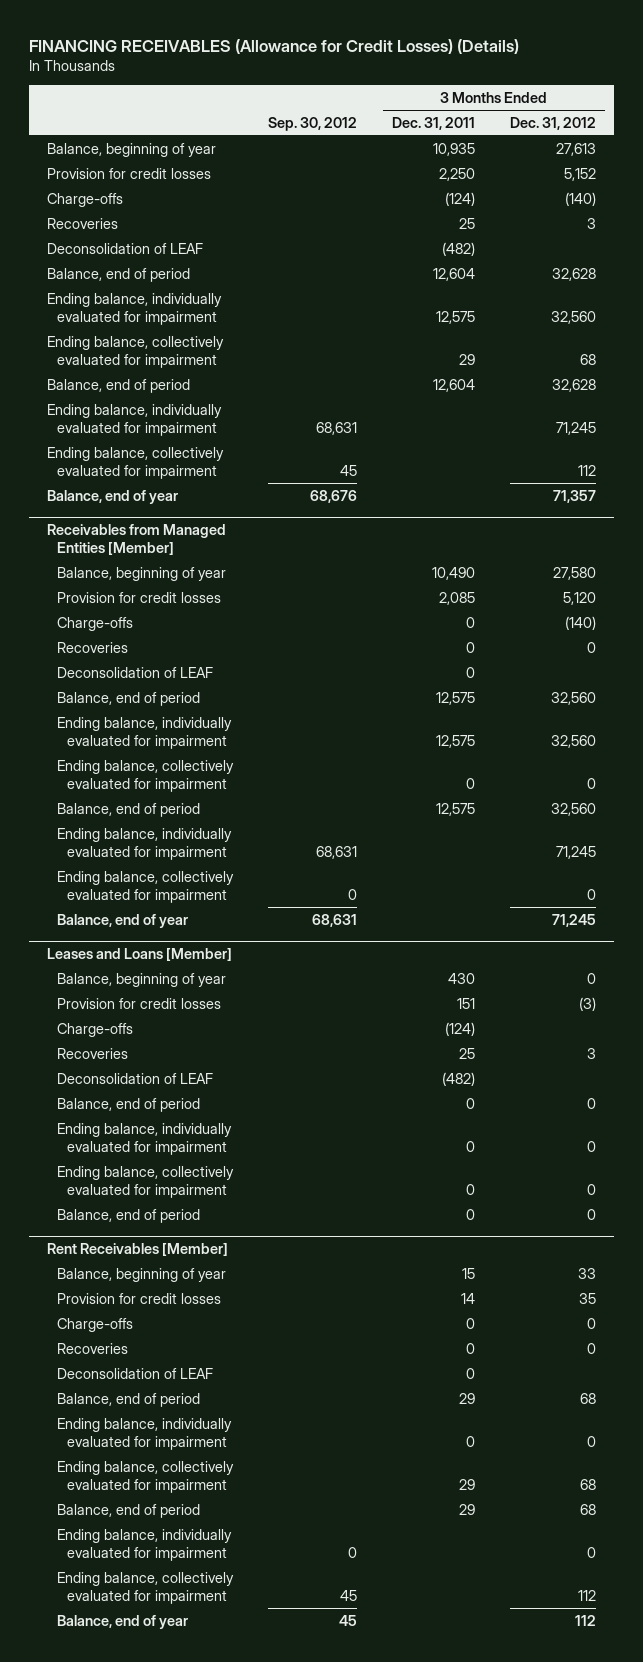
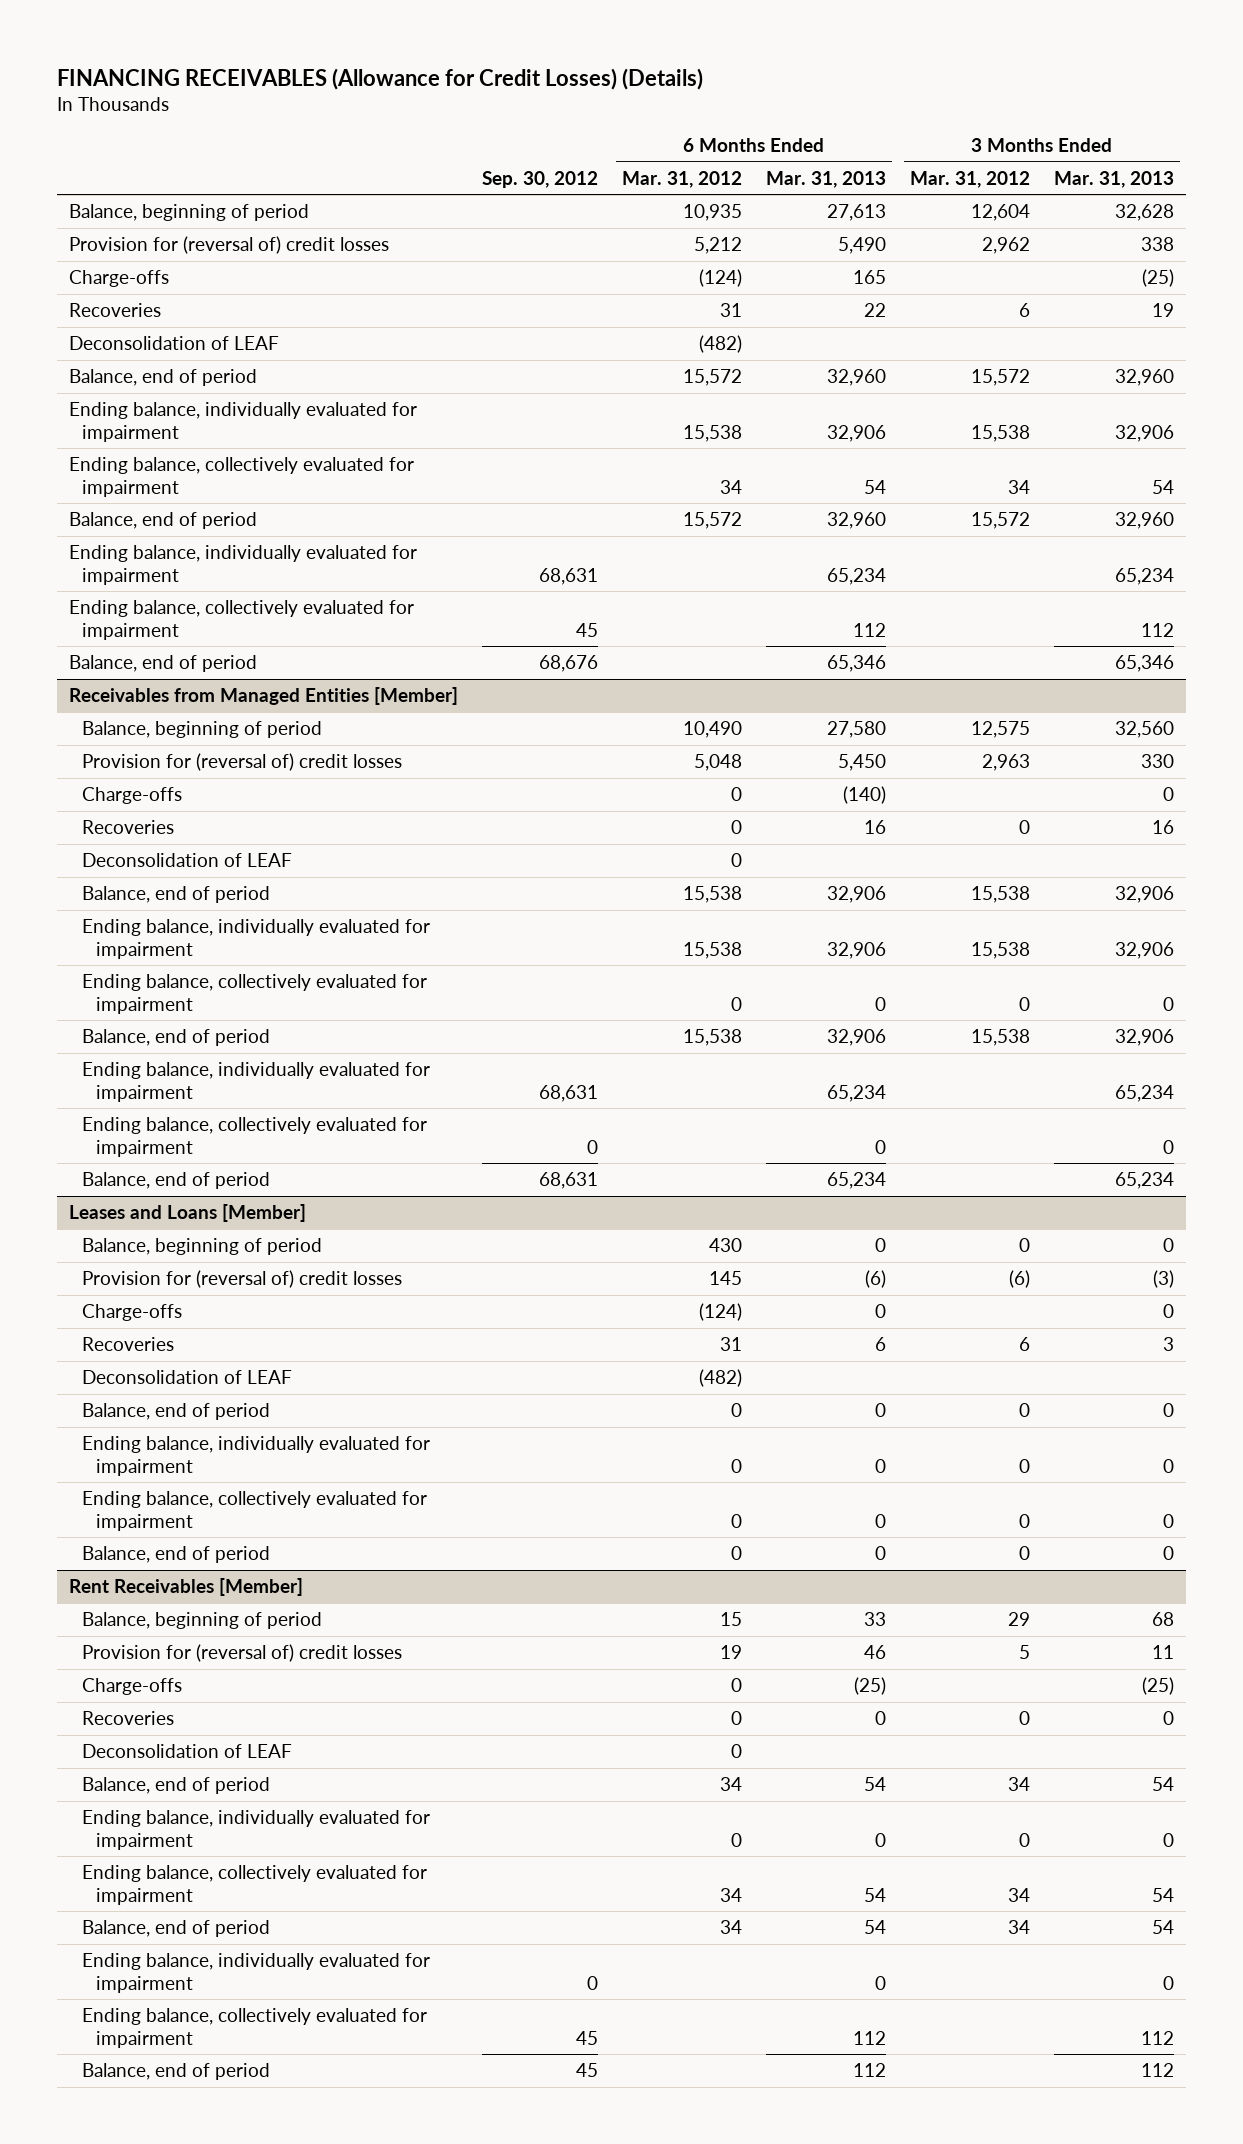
- | Sep. 30, 2012 | 3 Months Ended Dec. 31, 2011 | 3 Months Ended Dec. 31, 2012
+ | Sep. 30, 2012 | 6 Months Ended Mar. 31, 2012 | 6 Months Ended Mar. 31, 2013 | 3 Months Ended Mar. 31, 2012 | 3 Months Ended Mar. 31, 2013
- Balance, beginning of year | | 10,935 | 27,613
- Provision for credit losses | | 2,250 | 5,152
+ Balance, beginning of period | | 10,935 | 27,613 | 12,604 | 32,628
+ Provision for (reversal of) credit losses | | 5,212 | 5,490 | 2,962 | 338
- Balance, end of year | 68,676 | | 71,357
+ Balance, end of period | 68,676 | | 65,346 | | 65,346
@ Receivables from Managed Entities [Member]
- Balance, beginning of year | | 10,490 | 27,580
- Provision for credit losses | | 2,085 | 5,120
+ Balance, beginning of period | | 10,490 | 27,580 | 12,575 | 32,560
+ Provision for (reversal of) credit losses | | 5,048 | 5,450 | 2,963 | 330
- Balance, end of year | 68,631 | | 71,245
+ Balance, end of period | 68,631 | | 65,234 | | 65,234
@ Leases and Loans [Member]
- Balance, beginning of year | | 430 | 0
- Provision for credit losses | | 151 | (3)
+ Balance, beginning of period | | 430 | 0 | 0 | 0
+ Provision for (reversal of) credit losses | | 145 | (6) | (6) | (3)
@ Rent Receivables [Member]
- Balance, beginning of year | | 15 | 33
- Provision for credit losses | | 14 | 35
+ Balance, beginning of period | | 15 | 33 | 29 | 68
+ Provision for (reversal of) credit losses | | 19 | 46 | 5 | 11
- Balance, end of year | 45 | | 112
+ Balance, end of period | 45 | | 112 | | 112

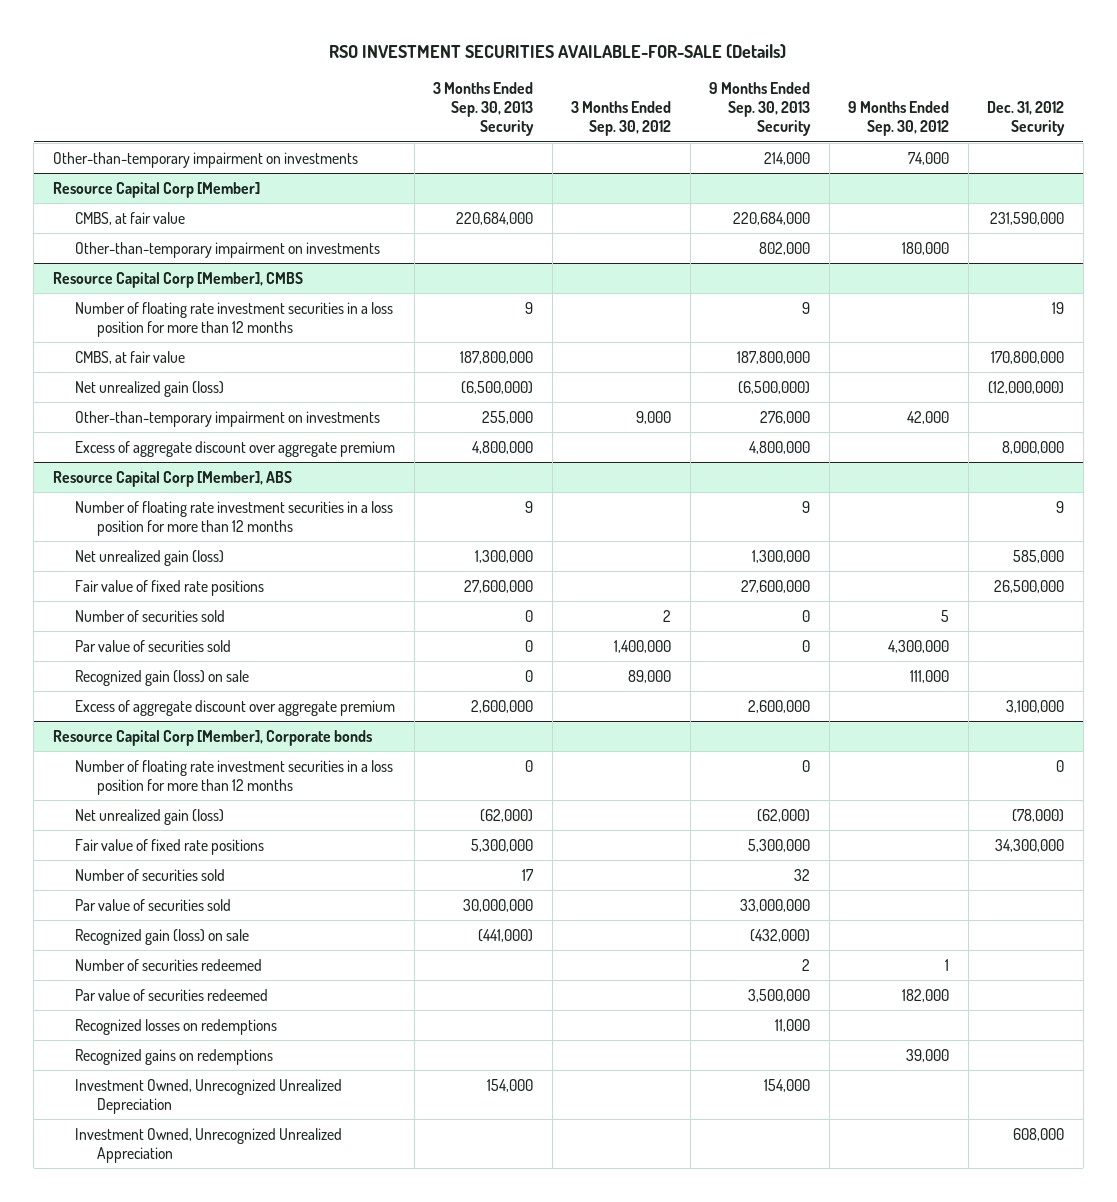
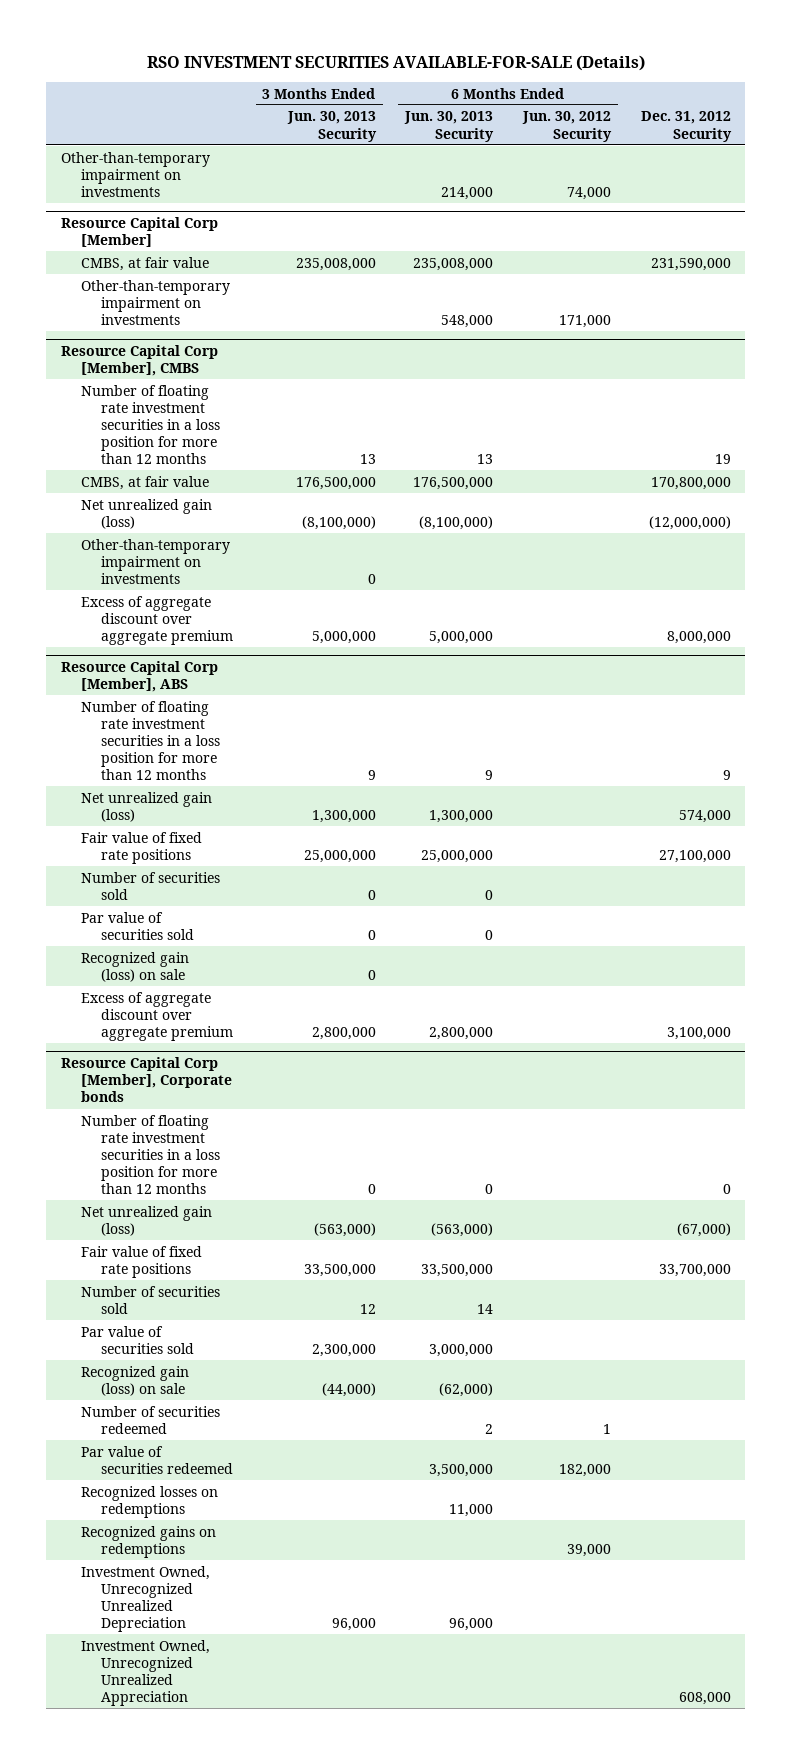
- | 3 Months Ended Sep. 30, 2013 Security | 3 Months Ended Sep. 30, 2012 | 9 Months Ended Sep. 30, 2013 Security | 9 Months Ended Sep. 30, 2012 | Dec. 31, 2012 Security
+ | 3 Months Ended Jun. 30, 2013 Security | 6 Months Ended Jun. 30, 2013 Security | 6 Months Ended Jun. 30, 2012 Security | Dec. 31, 2012 Security
@ Resource Capital Corp [Member], ABS
- Net unrealized gain (loss) | 1,300,000 | | 1,300,000 | | 585,000
- Fair value of fixed rate positions | 27,600,000 | | 27,600,000 | | 26,500,000
+ Net unrealized gain (loss) | 1,300,000 | 1,300,000 | | 574,000
+ Fair value of fixed rate positions | 25,000,000 | 25,000,000 | | 27,100,000
@ Resource Capital Corp [Member], Corporate bonds
- Net unrealized gain (loss) | (62,000) | | (62,000) | | (78,000)
- Fair value of fixed rate positions | 5,300,000 | | 5,300,000 | | 34,300,000
+ Net unrealized gain (loss) | (563,000) | (563,000) | | (67,000)
+ Fair value of fixed rate positions | 33,500,000 | 33,500,000 | | 33,700,000

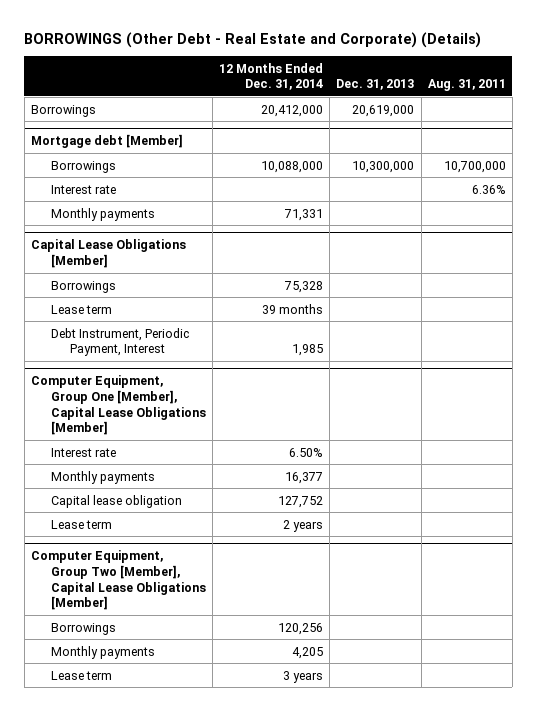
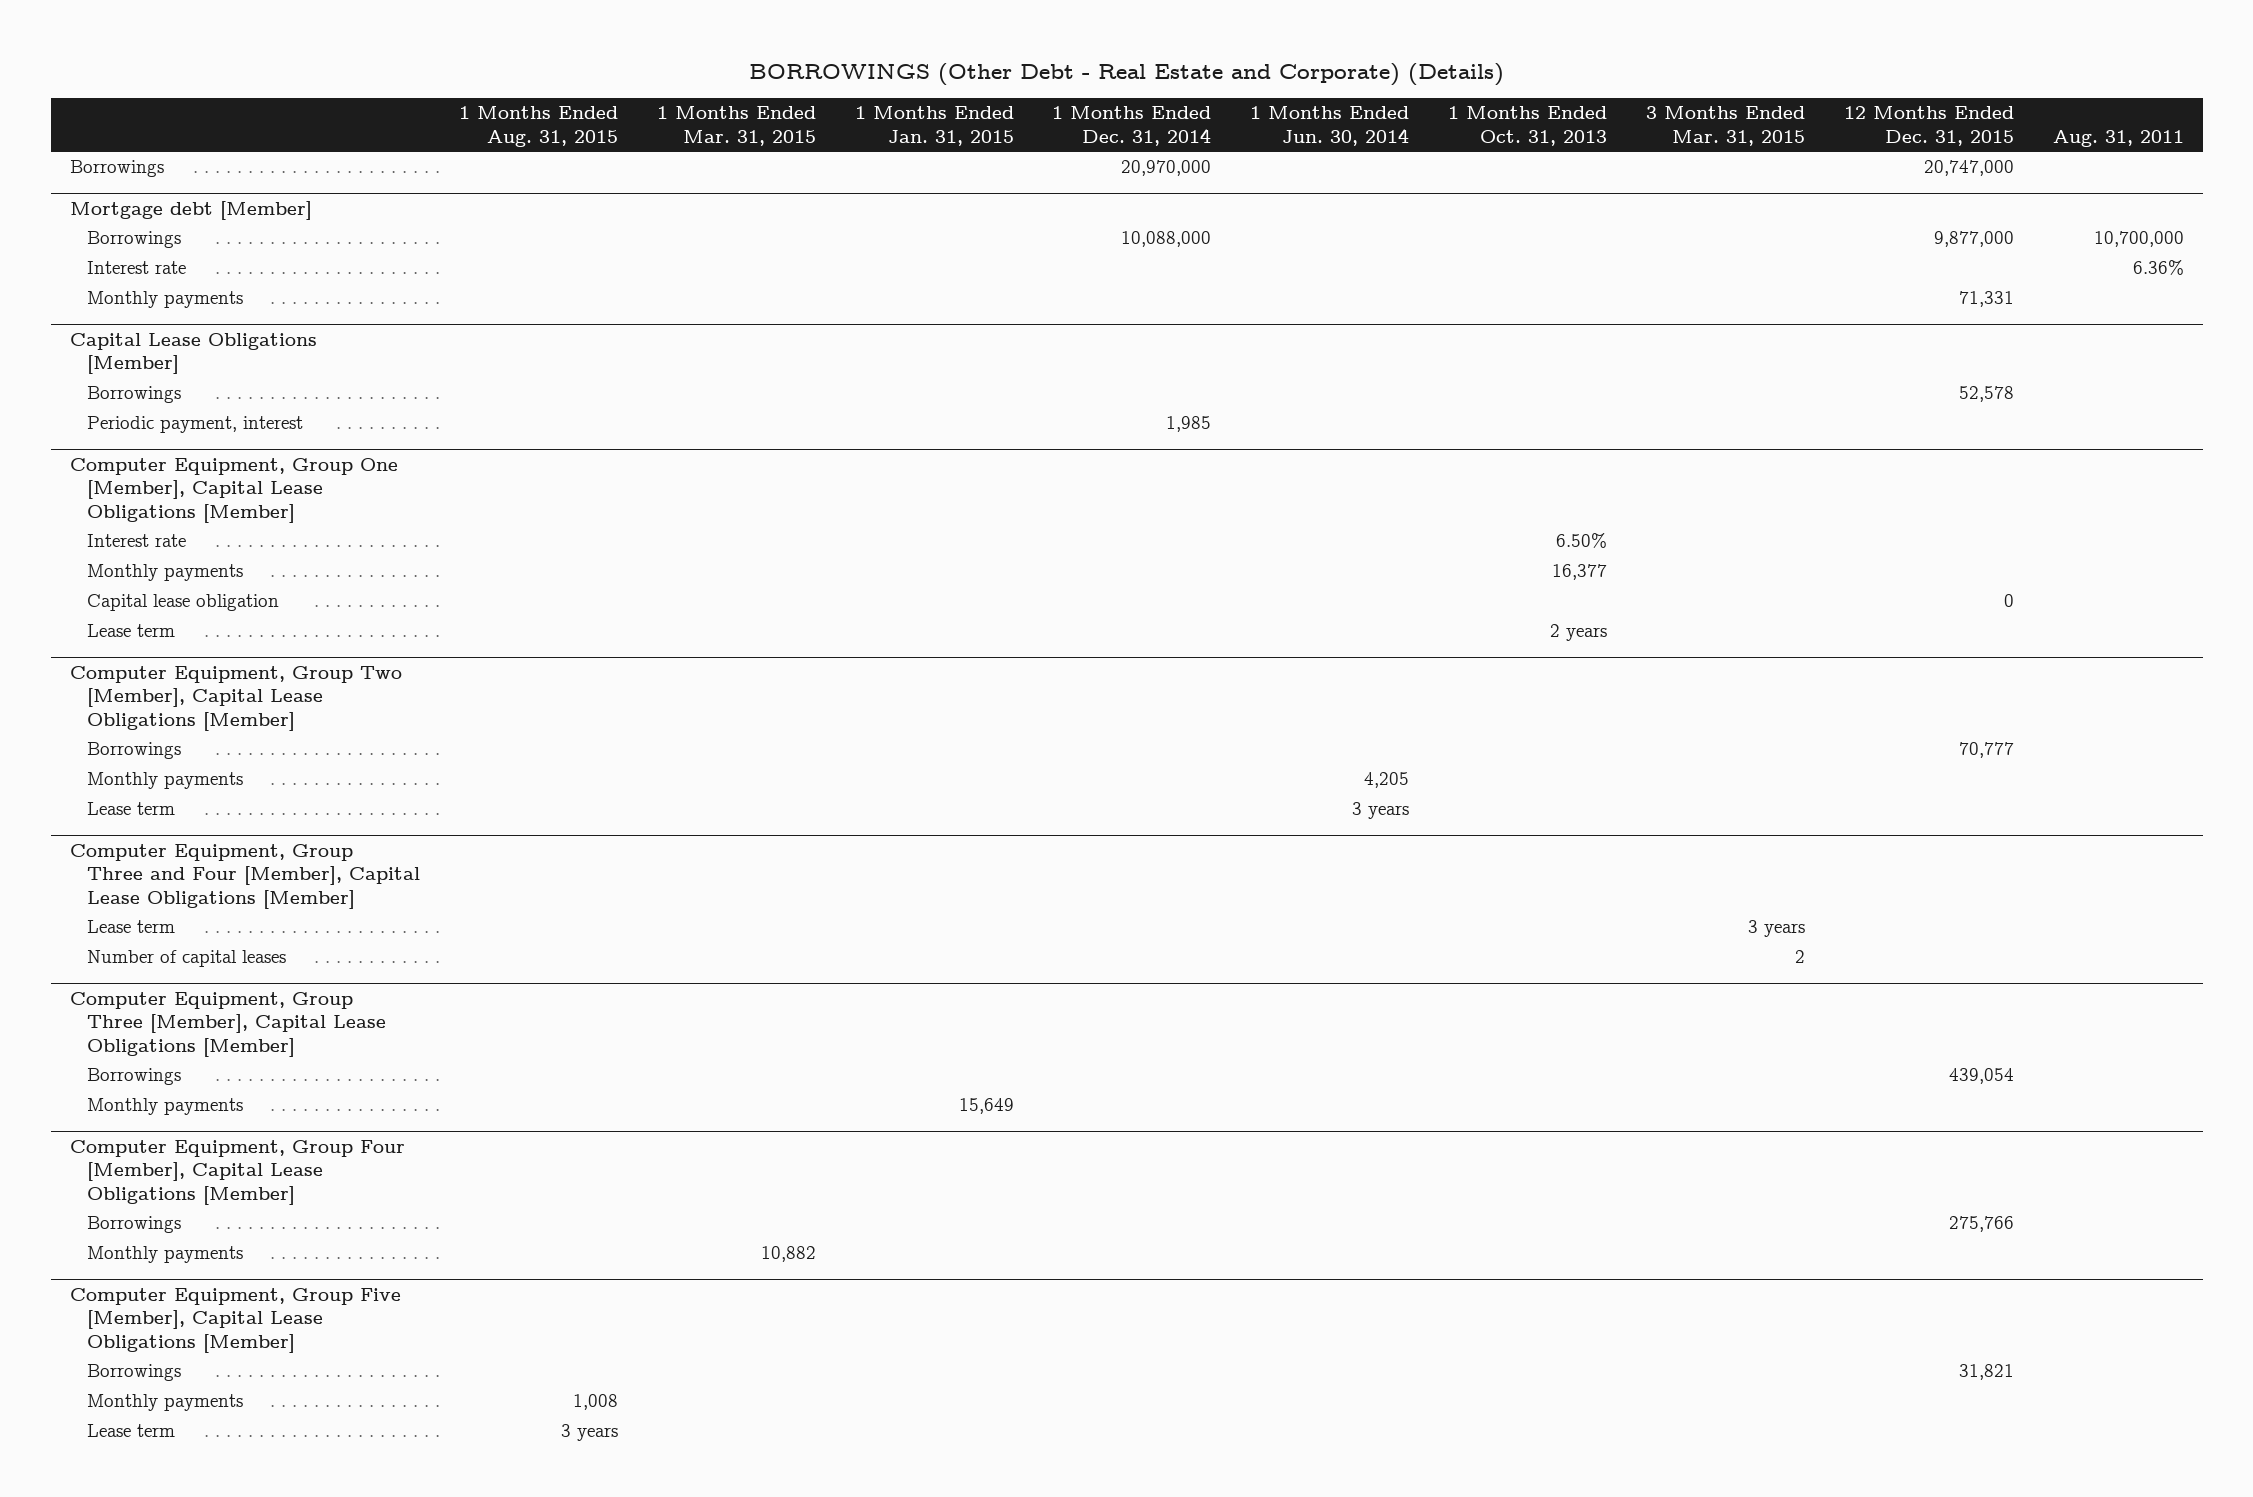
- | 12 Months Ended Dec. 31, 2014 | Dec. 31, 2013 | Aug. 31, 2011
+ | 1 Months Ended Aug. 31, 2015 | 1 Months Ended Mar. 31, 2015 | 1 Months Ended Jan. 31, 2015 | 1 Months Ended Dec. 31, 2014 | 1 Months Ended Jun. 30, 2014 | 1 Months Ended Oct. 31, 2013 | 3 Months Ended Mar. 31, 2015 | 12 Months Ended Dec. 31, 2015 | Aug. 31, 2011
@ Capital Lease Obligations [Member]
- Lease term | 39 months | |
- Debt Instrument, Periodic Payment, Interest | 1,985 | |
+ Periodic payment, interest | | | | 1,985 | | | | |
+ Computer Equipment, Group Three and Four [Member], Capital Lease Obligations [Member]
+ Lease term | | | | | | | 3 years | |
+ Number of capital leases | | | | | | | 2 | |
+ Computer Equipment, Group Three [Member], Capital Lease Obligations [Member]
+ Borrowings | | | | | | | | 439,054 |
+ Monthly payments | | | 15,649 | | | | | |
+ Computer Equipment, Group Four [Member], Capital Lease Obligations [Member]
+ Borrowings | | | | | | | | 275,766 |
+ Monthly payments | | 10,882 | | | | | | |
+ Computer Equipment, Group Five [Member], Capital Lease Obligations [Member]
+ Borrowings | | | | | | | | 31,821 |
+ Monthly payments | 1,008 | | | | | | | |
+ Lease term | 3 years | | | | | | | |

